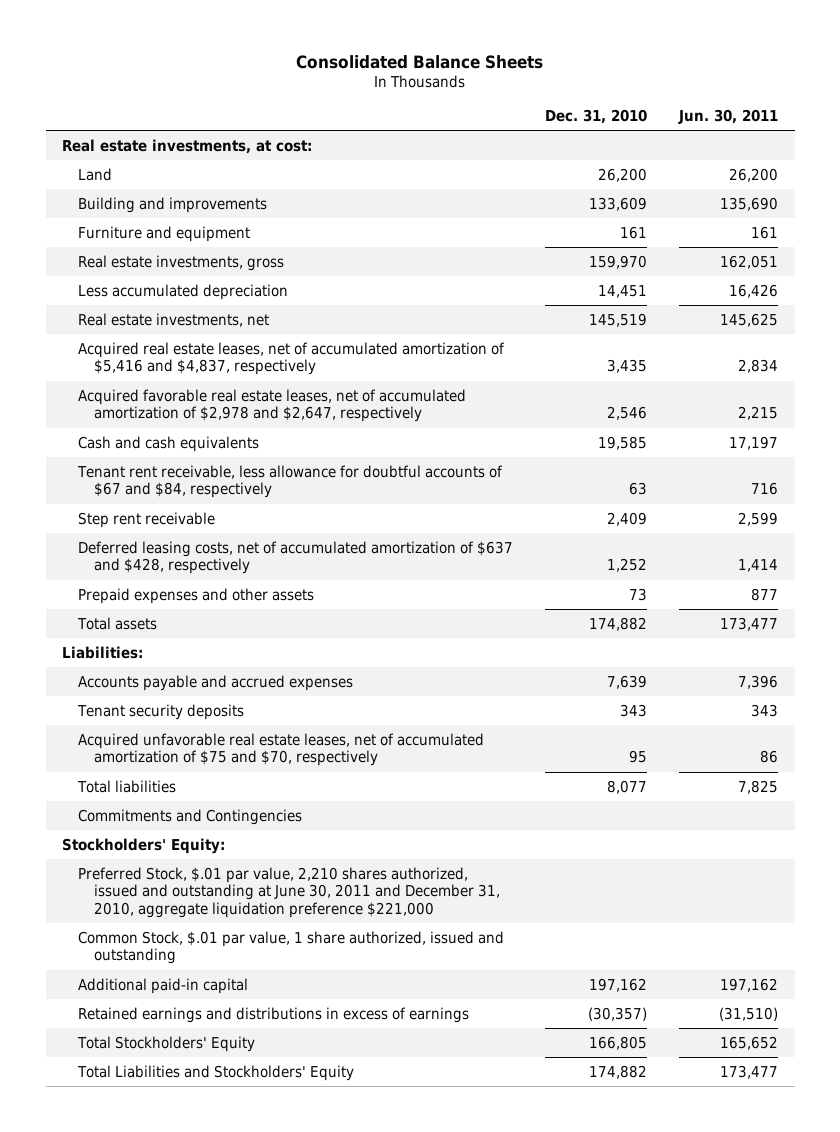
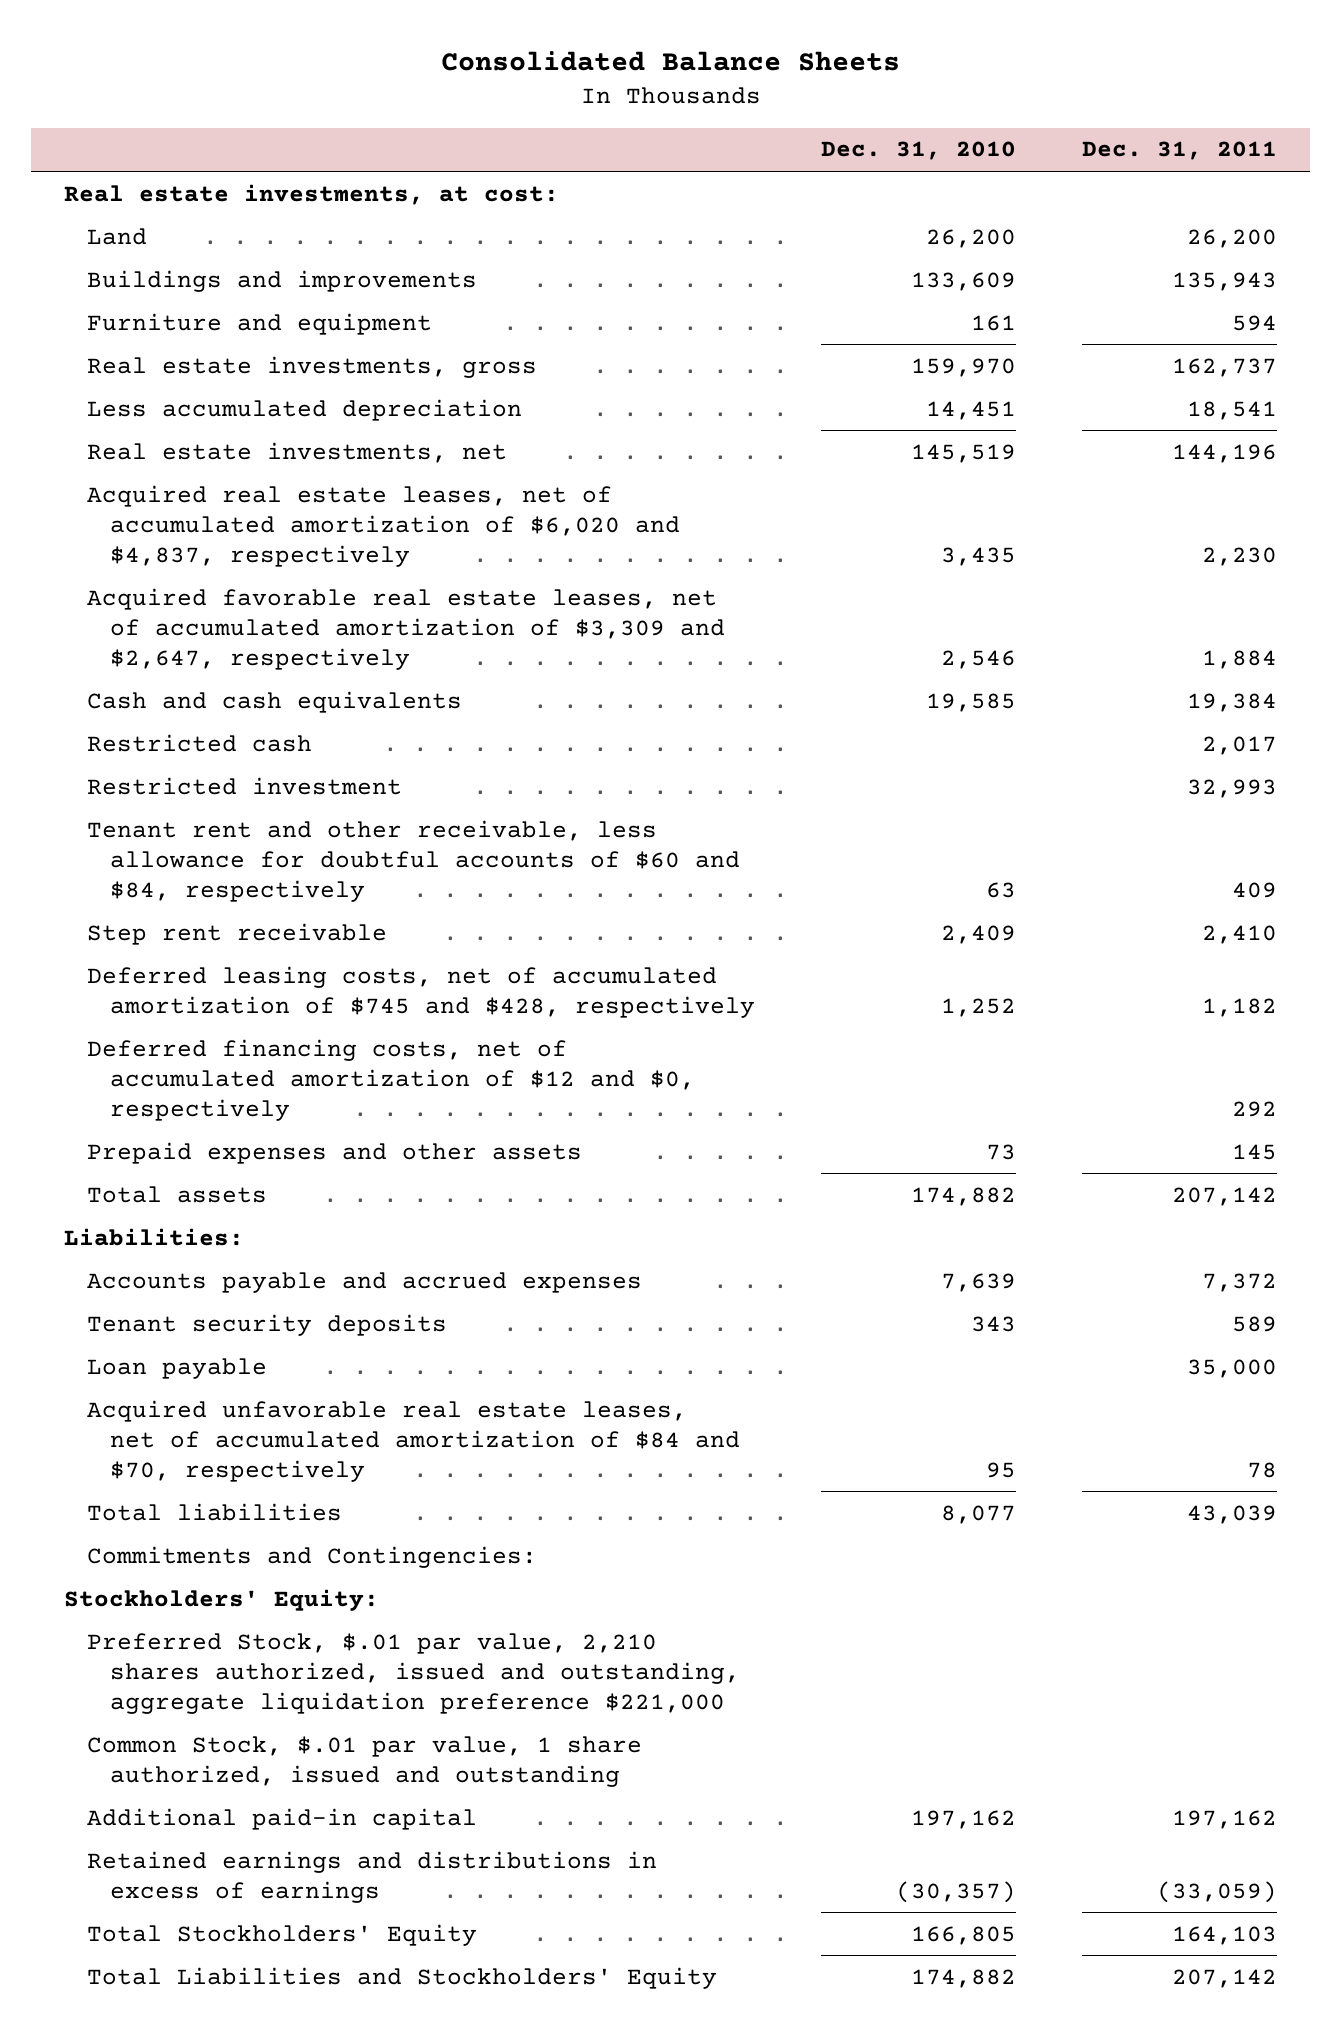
- | Dec. 31, 2010 | Jun. 30, 2011
+ | Dec. 31, 2010 | Dec. 31, 2011
- Building and improvements | 133,609 | 135,690
+ Buildings and improvements | 133,609 | 135,943
- Acquired real estate leases, net of accumulated amortization of $5,416 and $4,837, respectively | 3,435 | 2,834
- Acquired favorable real estate leases, net of accumulated amortization of $2,978 and $2,647, respectively | 2,546 | 2,215
+ Acquired real estate leases, net of accumulated amortization of $6,020 and $4,837, respectively | 3,435 | 2,230
+ Acquired favorable real estate leases, net of accumulated amortization of $3,309 and $2,647, respectively | 2,546 | 1,884
- Tenant rent receivable, less allowance for doubtful accounts of $67 and $84, respectively | 63 | 716
+ Restricted cash | | 2,017
+ Restricted investment | | 32,993
+ Tenant rent and other receivable, less allowance for doubtful accounts of $60 and $84, respectively | 63 | 409
- Deferred leasing costs, net of accumulated amortization of $637 and $428, respectively | 1,252 | 1,414
+ Deferred leasing costs, net of accumulated amortization of $745 and $428, respectively | 1,252 | 1,182
+ Deferred financing costs, net of accumulated amortization of $12 and $0, respectively | | 292
- Acquired unfavorable real estate leases, net of accumulated amortization of $75 and $70, respectively | 95 | 86
+ Loan payable | | 35,000
+ Acquired unfavorable real estate leases, net of accumulated amortization of $84 and $70, respectively | 95 | 78
- Commitments and Contingencies
+ Commitments and Contingencies:
- Preferred Stock, $.01 par value, 2,210 shares authorized, issued and outstanding at June 30, 2011 and December 31, 2010, aggregate liquidation preference $221,000
+ Preferred Stock, $.01 par value, 2,210 shares authorized, issued and outstanding, aggregate liquidation preference $221,000

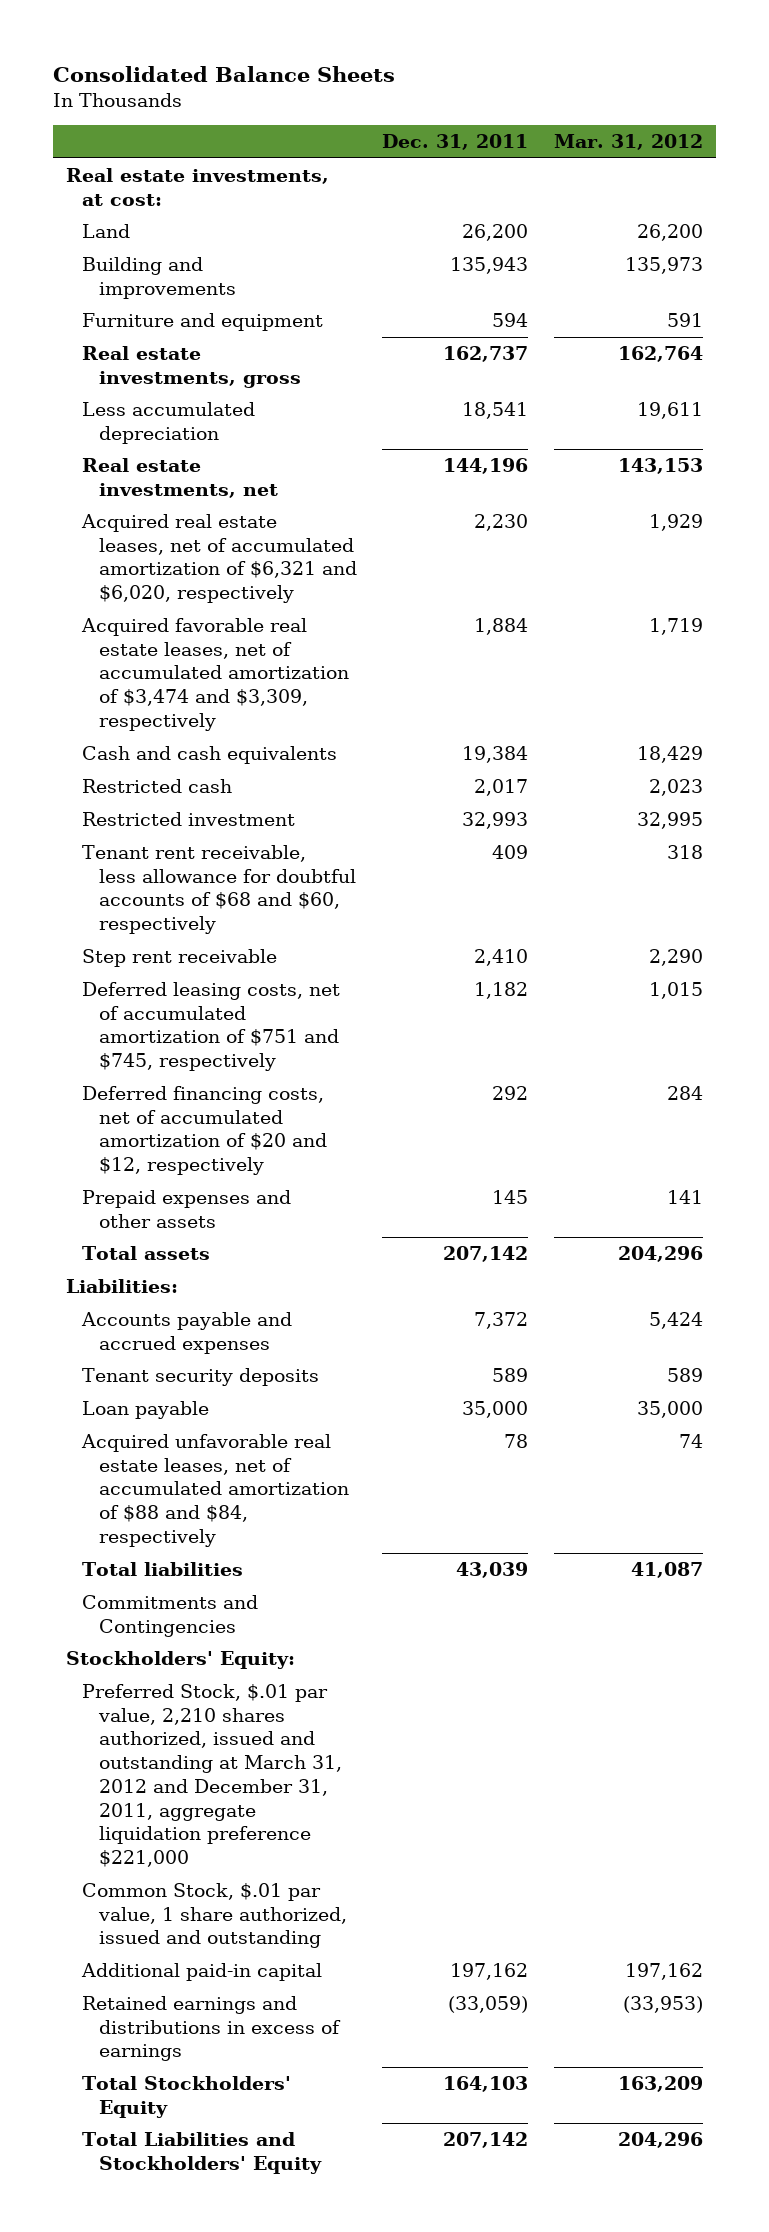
- | Dec. 31, 2010 | Dec. 31, 2011
+ | Dec. 31, 2011 | Mar. 31, 2012
- Buildings and improvements | 133,609 | 135,943
+ Building and improvements | 135,943 | 135,973
- Acquired real estate leases, net of accumulated amortization of $6,020 and $4,837, respectively | 3,435 | 2,230
- Acquired favorable real estate leases, net of accumulated amortization of $3,309 and $2,647, respectively | 2,546 | 1,884
+ Acquired real estate leases, net of accumulated amortization of $6,321 and $6,020, respectively | 2,230 | 1,929
+ Acquired favorable real estate leases, net of accumulated amortization of $3,474 and $3,309, respectively | 1,884 | 1,719
- Tenant rent and other receivable, less allowance for doubtful accounts of $60 and $84, respectively | 63 | 409
+ Tenant rent receivable, less allowance for doubtful accounts of $68 and $60, respectively | 409 | 318
- Deferred leasing costs, net of accumulated amortization of $745 and $428, respectively | 1,252 | 1,182
- Deferred financing costs, net of accumulated amortization of $12 and $0, respectively | | 292
+ Deferred leasing costs, net of accumulated amortization of $751 and $745, respectively | 1,182 | 1,015
+ Deferred financing costs, net of accumulated amortization of $20 and $12, respectively | 292 | 284
- Acquired unfavorable real estate leases, net of accumulated amortization of $84 and $70, respectively | 95 | 78
+ Acquired unfavorable real estate leases, net of accumulated amortization of $88 and $84, respectively | 78 | 74
- Commitments and Contingencies:
+ Commitments and Contingencies
- Preferred Stock, $.01 par value, 2,210 shares authorized, issued and outstanding, aggregate liquidation preference $221,000
+ Preferred Stock, $.01 par value, 2,210 shares authorized, issued and outstanding at March 31, 2012 and December 31, 2011, aggregate liquidation preference $221,000

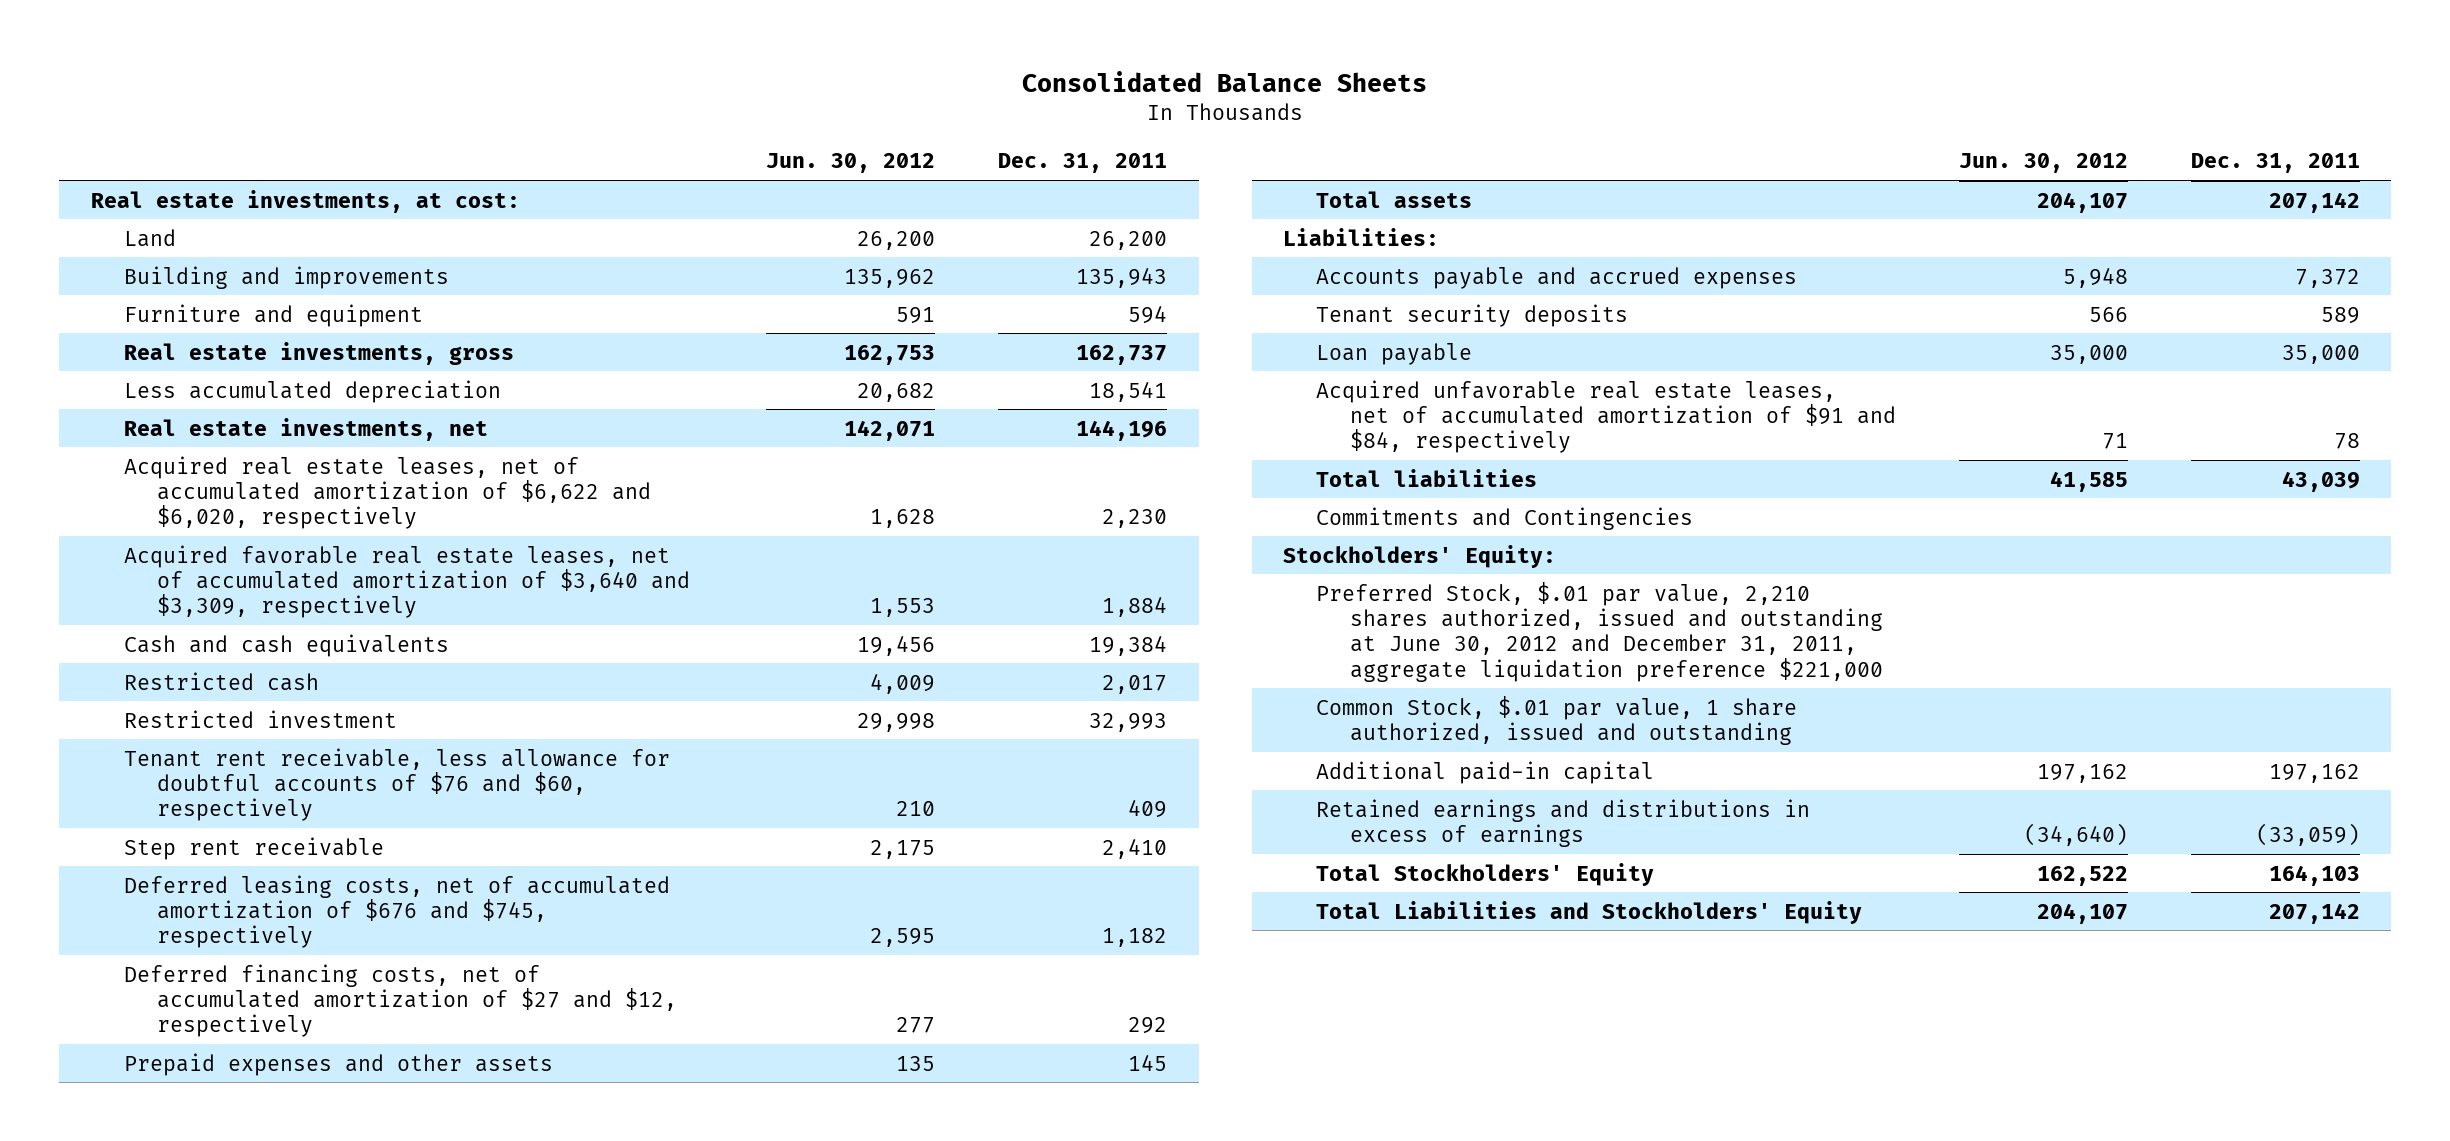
- | Dec. 31, 2011 | Mar. 31, 2012
+ | Jun. 30, 2012 | Dec. 31, 2011
- Acquired real estate leases, net of accumulated amortization of $6,321 and $6,020, respectively | 2,230 | 1,929
- Acquired favorable real estate leases, net of accumulated amortization of $3,474 and $3,309, respectively | 1,884 | 1,719
+ Acquired real estate leases, net of accumulated amortization of $6,622 and $6,020, respectively | 1,628 | 2,230
+ Acquired favorable real estate leases, net of accumulated amortization of $3,640 and $3,309, respectively | 1,553 | 1,884
- Tenant rent receivable, less allowance for doubtful accounts of $68 and $60, respectively | 409 | 318
+ Tenant rent receivable, less allowance for doubtful accounts of $76 and $60, respectively | 210 | 409
- Deferred leasing costs, net of accumulated amortization of $751 and $745, respectively | 1,182 | 1,015
- Deferred financing costs, net of accumulated amortization of $20 and $12, respectively | 292 | 284
+ Deferred leasing costs, net of accumulated amortization of $676 and $745, respectively | 2,595 | 1,182
+ Deferred financing costs, net of accumulated amortization of $27 and $12, respectively | 277 | 292
- Acquired unfavorable real estate leases, net of accumulated amortization of $88 and $84, respectively | 78 | 74
+ Acquired unfavorable real estate leases, net of accumulated amortization of $91 and $84, respectively | 71 | 78
- Preferred Stock, $.01 par value, 2,210 shares authorized, issued and outstanding at March 31, 2012 and December 31, 2011, aggregate liquidation preference $221,000
+ Preferred Stock, $.01 par value, 2,210 shares authorized, issued and outstanding at June 30, 2012 and December 31, 2011, aggregate liquidation preference $221,000

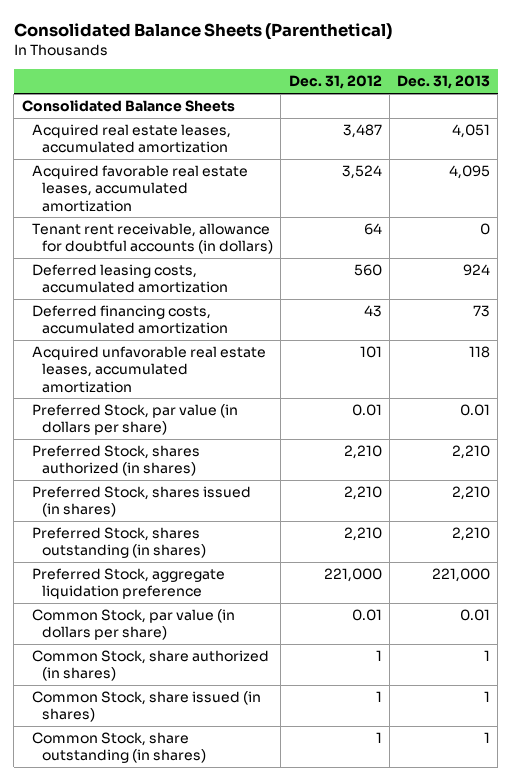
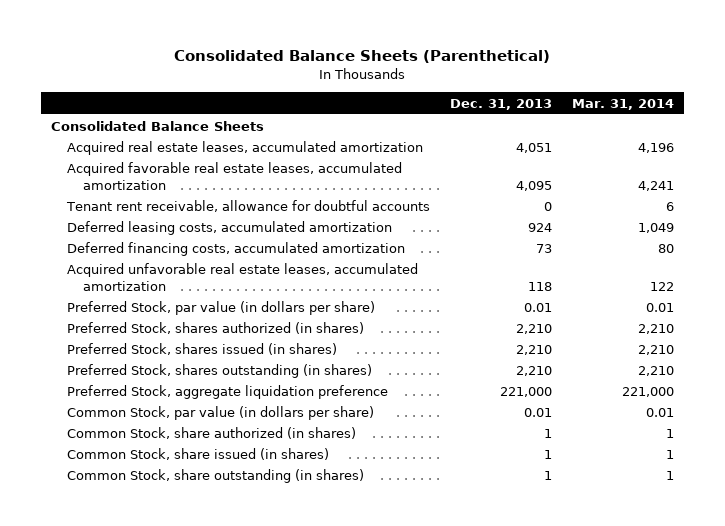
- | Dec. 31, 2012 | Dec. 31, 2013
+ | Dec. 31, 2013 | Mar. 31, 2014
- Tenant rent receivable, allowance for doubtful accounts (in dollars) | 64 | 0
+ Tenant rent receivable, allowance for doubtful accounts | 0 | 6

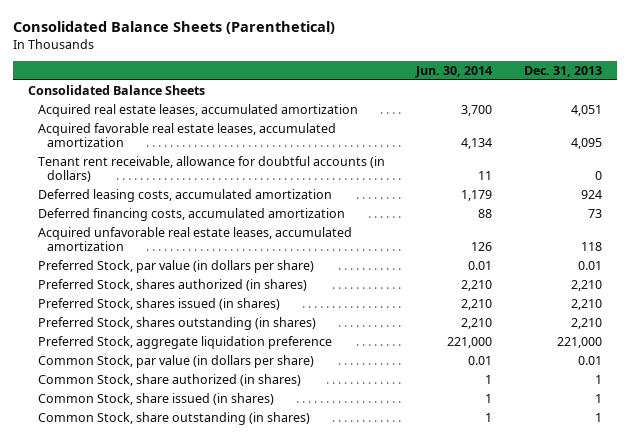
- | Dec. 31, 2013 | Mar. 31, 2014
+ | Jun. 30, 2014 | Dec. 31, 2013
- Tenant rent receivable, allowance for doubtful accounts | 0 | 6
+ Tenant rent receivable, allowance for doubtful accounts (in dollars) | 11 | 0

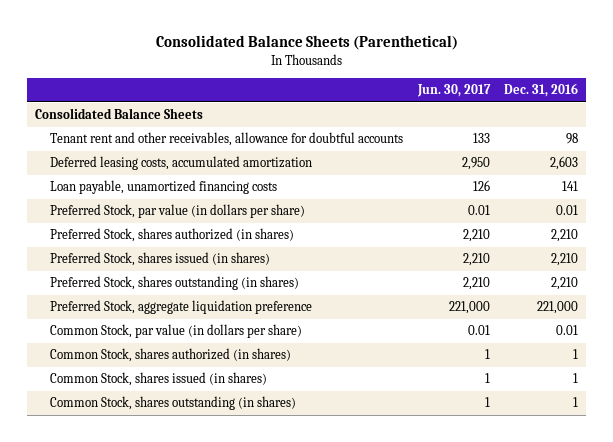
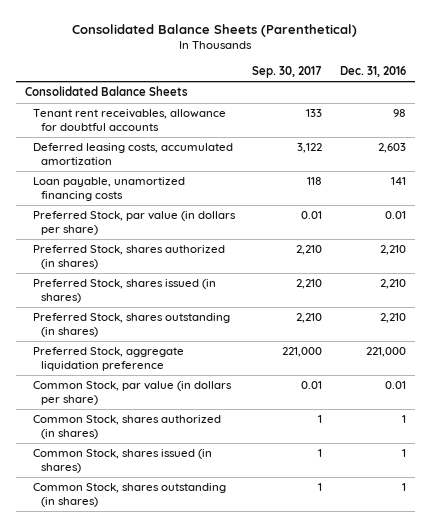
- | Jun. 30, 2017 | Dec. 31, 2016
+ | Sep. 30, 2017 | Dec. 31, 2016
- Tenant rent and other receivables, allowance for doubtful accounts | 133 | 98
+ Tenant rent receivables, allowance for doubtful accounts | 133 | 98

